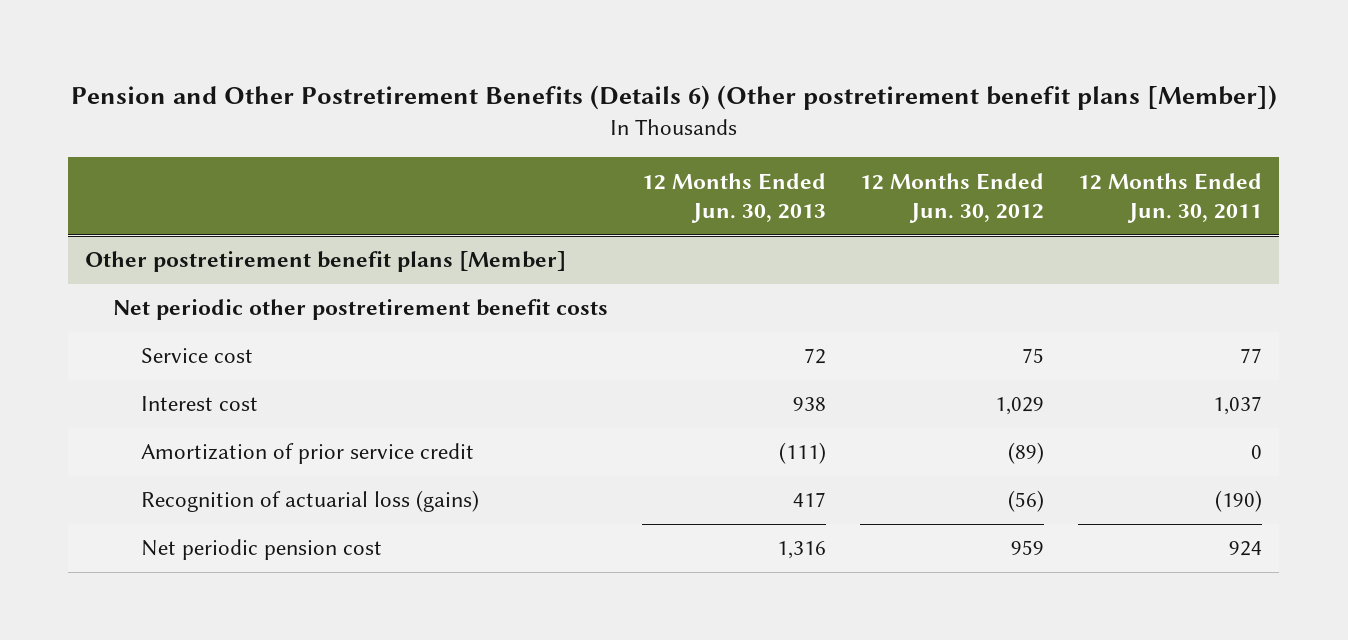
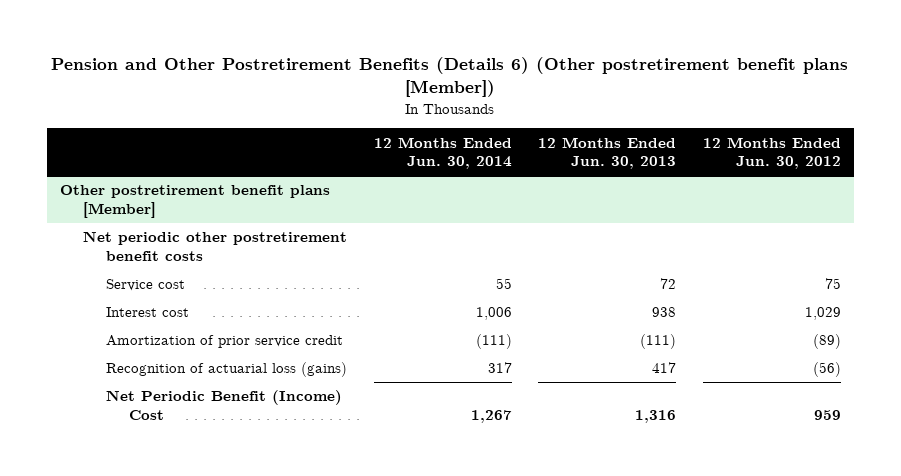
- | 12 Months Ended Jun. 30, 2013 | 12 Months Ended Jun. 30, 2012 | 12 Months Ended Jun. 30, 2011
+ | 12 Months Ended Jun. 30, 2014 | 12 Months Ended Jun. 30, 2013 | 12 Months Ended Jun. 30, 2012
@ Other postretirement benefit plans [Member]
- Net periodic pension cost | 1,316 | 959 | 924
+ Net Periodic Benefit (Income) Cost | 1,267 | 1,316 | 959

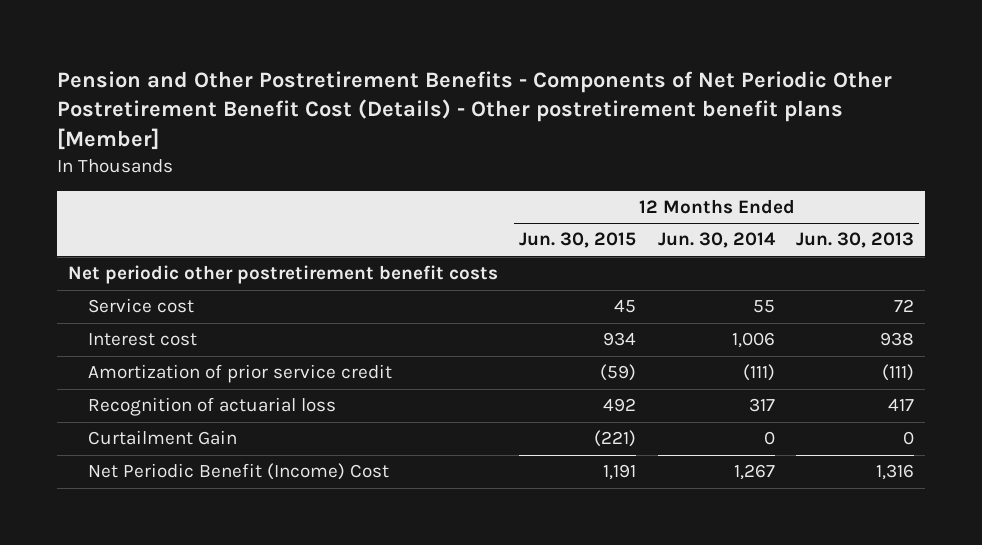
- Pension and Other Postretirement Benefits (Details 6) (Other postretirement benefit plans [Member])
+ Pension and Other Postretirement Benefits - Components of Net Periodic Other Postretirement Benefit Cost (Details) - Other postretirement benefit plans [Member]
- | 12 Months Ended Jun. 30, 2014 | 12 Months Ended Jun. 30, 2013 | 12 Months Ended Jun. 30, 2012
+ | 12 Months Ended Jun. 30, 2015 | 12 Months Ended Jun. 30, 2014 | 12 Months Ended Jun. 30, 2013
- Other postretirement benefit plans [Member]
- Recognition of actuarial loss (gains) | 317 | 417 | (56)
+ Recognition of actuarial loss | 492 | 317 | 417
+ Curtailment Gain | (221) | 0 | 0

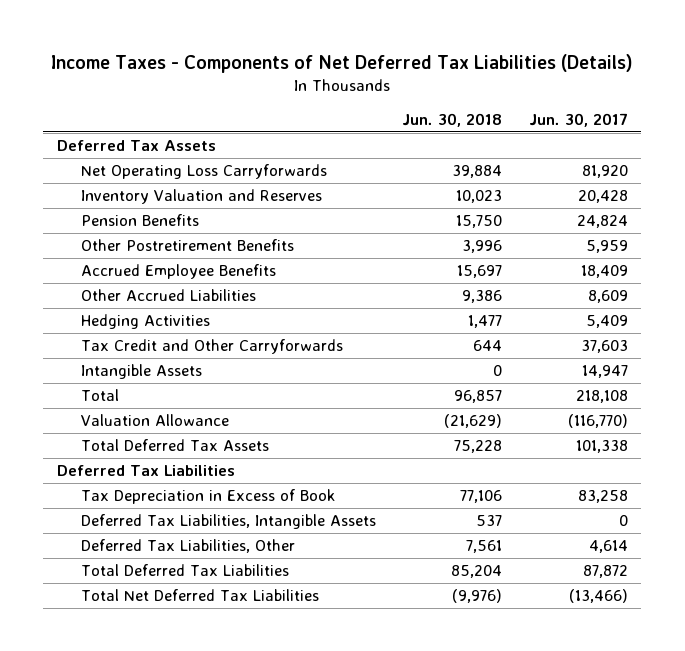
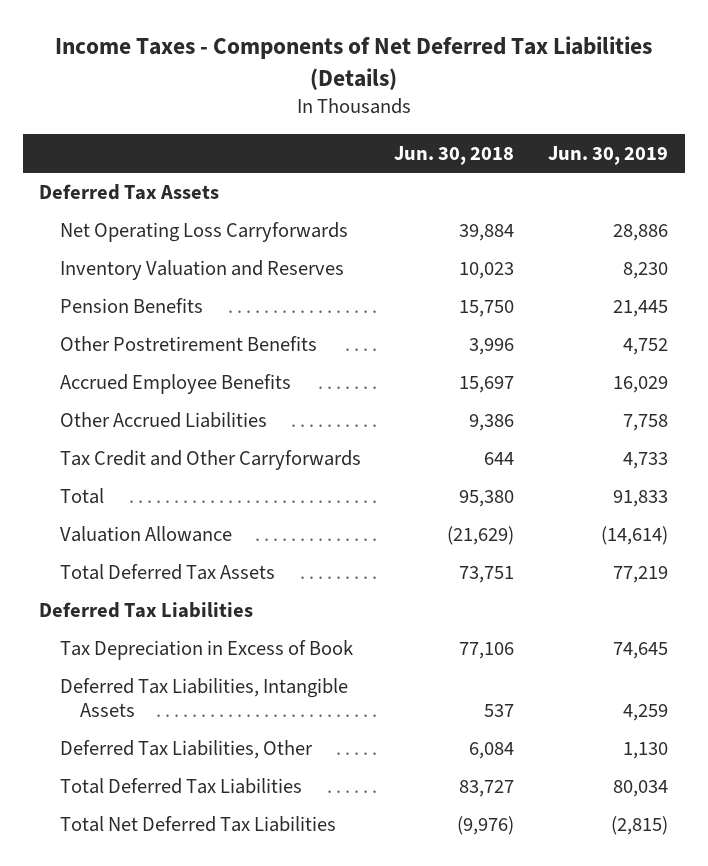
- | Jun. 30, 2018 | Jun. 30, 2017
+ | Jun. 30, 2018 | Jun. 30, 2019
- Hedging Activities | 1,477 | 5,409
- Intangible Assets | 0 | 14,947
- Total | 96,857 | 218,108
+ Total | 95,380 | 91,833
- Total Deferred Tax Assets | 75,228 | 101,338
+ Total Deferred Tax Assets | 73,751 | 77,219
- Deferred Tax Liabilities, Other | 7,561 | 4,614
- Total Deferred Tax Liabilities | 85,204 | 87,872
+ Deferred Tax Liabilities, Other | 6,084 | 1,130
+ Total Deferred Tax Liabilities | 83,727 | 80,034

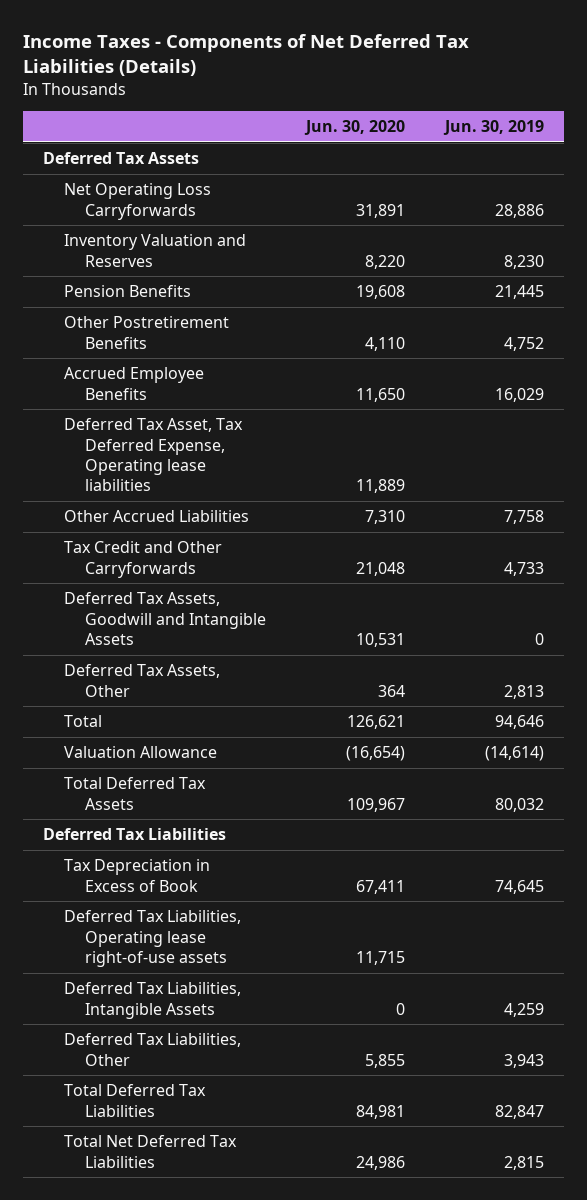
- | Jun. 30, 2018 | Jun. 30, 2019
+ | Jun. 30, 2020 | Jun. 30, 2019
+ Deferred Tax Asset, Tax Deferred Expense, Operating lease liabilities | 11,889 |
- Total | 95,380 | 91,833
+ Deferred Tax Assets, Goodwill and Intangible Assets | 10,531 | 0
+ Deferred Tax Assets, Other | 364 | 2,813
+ Total | 126,621 | 94,646
- Total Deferred Tax Assets | 73,751 | 77,219
+ Total Deferred Tax Assets | 109,967 | 80,032
+ Deferred Tax Liabilities, Operating lease right-of-use assets | 11,715 |
- Deferred Tax Liabilities, Other | 6,084 | 1,130
- Total Deferred Tax Liabilities | 83,727 | 80,034
- Total Net Deferred Tax Liabilities | (9,976) | (2,815)
+ Deferred Tax Liabilities, Other | 5,855 | 3,943
+ Total Deferred Tax Liabilities | 84,981 | 82,847
+ Total Net Deferred Tax Liabilities | 24,986 | 2,815

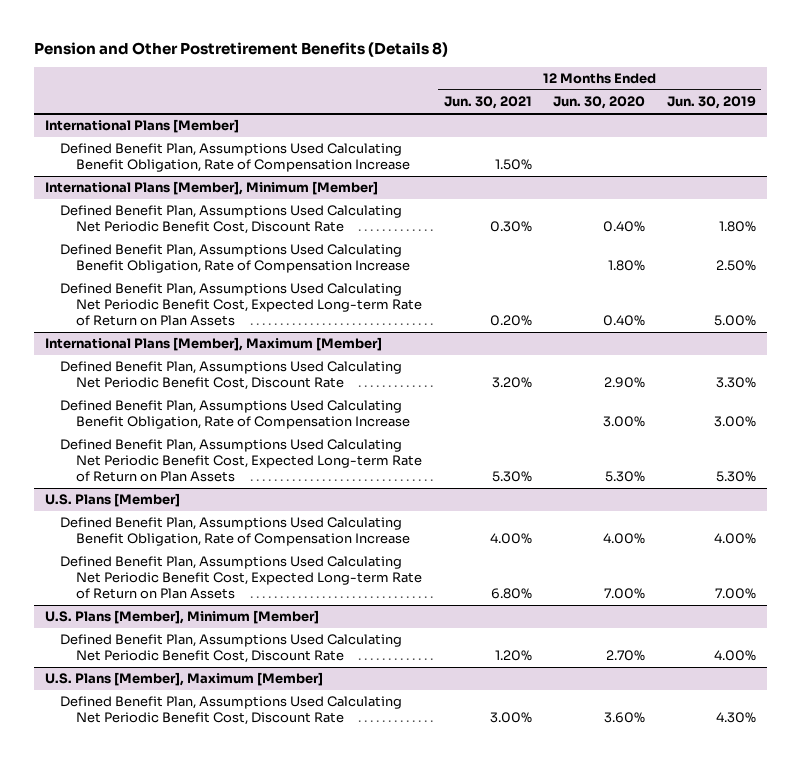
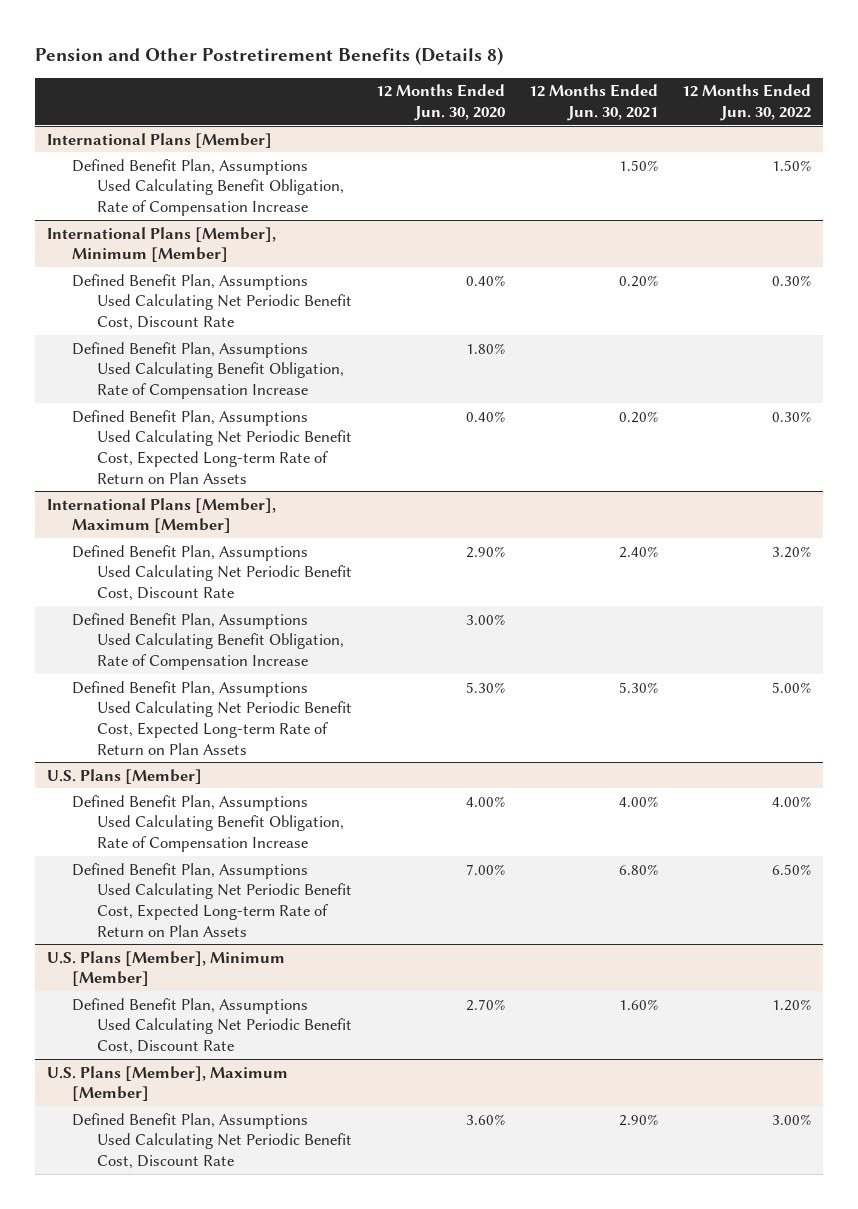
- | 12 Months Ended Jun. 30, 2021 | 12 Months Ended Jun. 30, 2020 | 12 Months Ended Jun. 30, 2019
+ | 12 Months Ended Jun. 30, 2020 | 12 Months Ended Jun. 30, 2021 | 12 Months Ended Jun. 30, 2022
@ International Plans [Member], Minimum [Member]
- Defined Benefit Plan, Assumptions Used Calculating Net Periodic Benefit Cost, Discount Rate | 0.30% | 0.40% | 1.80%
+ Defined Benefit Plan, Assumptions Used Calculating Net Periodic Benefit Cost, Discount Rate | 0.40% | 0.20% | 0.30%
@ International Plans [Member], Maximum [Member]
- Defined Benefit Plan, Assumptions Used Calculating Net Periodic Benefit Cost, Discount Rate | 3.20% | 2.90% | 3.30%
+ Defined Benefit Plan, Assumptions Used Calculating Net Periodic Benefit Cost, Discount Rate | 2.90% | 2.40% | 3.20%
@ U.S. Plans [Member], Minimum [Member]
- Defined Benefit Plan, Assumptions Used Calculating Net Periodic Benefit Cost, Discount Rate | 1.20% | 2.70% | 4.00%
+ Defined Benefit Plan, Assumptions Used Calculating Net Periodic Benefit Cost, Discount Rate | 2.70% | 1.60% | 1.20%
@ U.S. Plans [Member], Maximum [Member]
- Defined Benefit Plan, Assumptions Used Calculating Net Periodic Benefit Cost, Discount Rate | 3.00% | 3.60% | 4.30%
+ Defined Benefit Plan, Assumptions Used Calculating Net Periodic Benefit Cost, Discount Rate | 3.60% | 2.90% | 3.00%

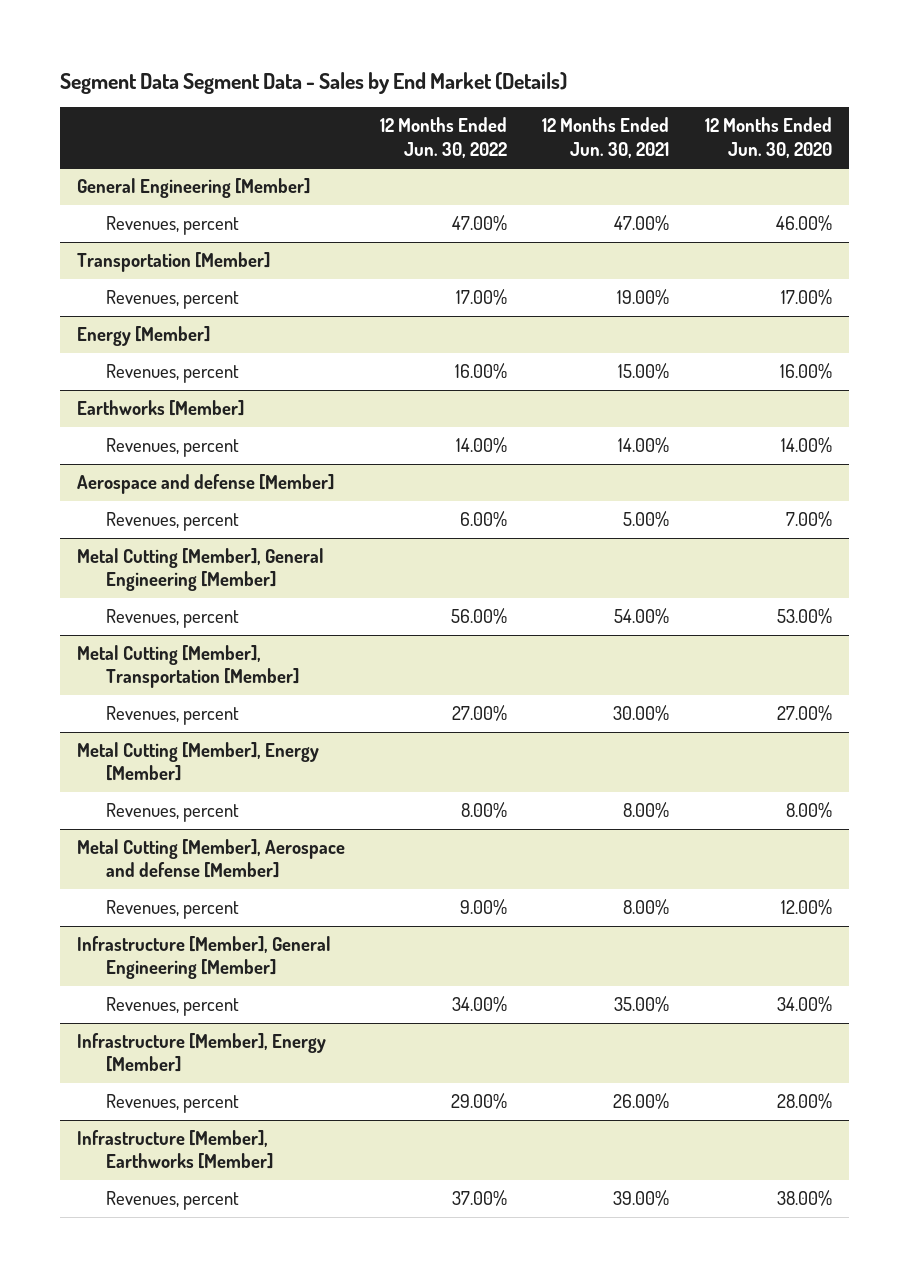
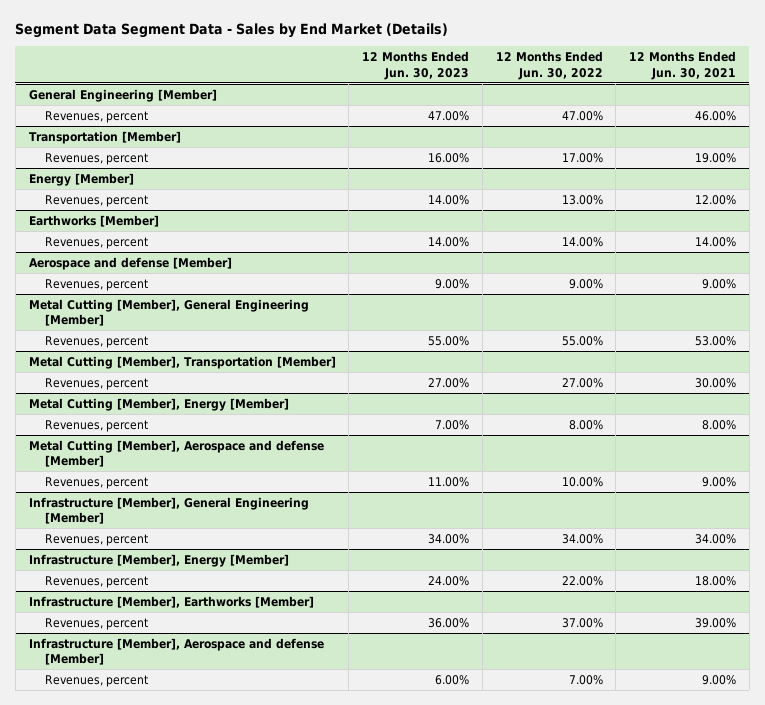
- | 12 Months Ended Jun. 30, 2022 | 12 Months Ended Jun. 30, 2021 | 12 Months Ended Jun. 30, 2020
+ | 12 Months Ended Jun. 30, 2023 | 12 Months Ended Jun. 30, 2022 | 12 Months Ended Jun. 30, 2021
@ General Engineering [Member]
- Revenues, percent | 47.00% | 47.00% | 46.00%
+ Revenues, percent | 47.00% | 47.00% | 46.00%
@ Energy [Member]
- Revenues, percent | 16.00% | 15.00% | 16.00%
+ Revenues, percent | 14.00% | 13.00% | 12.00%
@ Aerospace and defense [Member]
- Revenues, percent | 6.00% | 5.00% | 7.00%
+ Revenues, percent | 9.00% | 9.00% | 9.00%
@ Metal Cutting [Member], General Engineering [Member]
- Revenues, percent | 56.00% | 54.00% | 53.00%
+ Revenues, percent | 55.00% | 55.00% | 53.00%
@ Metal Cutting [Member], Aerospace and defense [Member]
- Revenues, percent | 9.00% | 8.00% | 12.00%
+ Revenues, percent | 11.00% | 10.00% | 9.00%
@ Infrastructure [Member], General Engineering [Member]
- Revenues, percent | 34.00% | 35.00% | 34.00%
+ Revenues, percent | 34.00% | 34.00% | 34.00%
@ Infrastructure [Member], Energy [Member]
- Revenues, percent | 29.00% | 26.00% | 28.00%
+ Revenues, percent | 24.00% | 22.00% | 18.00%
+ Infrastructure [Member], Aerospace and defense [Member]
+ Revenues, percent | 6.00% | 7.00% | 9.00%

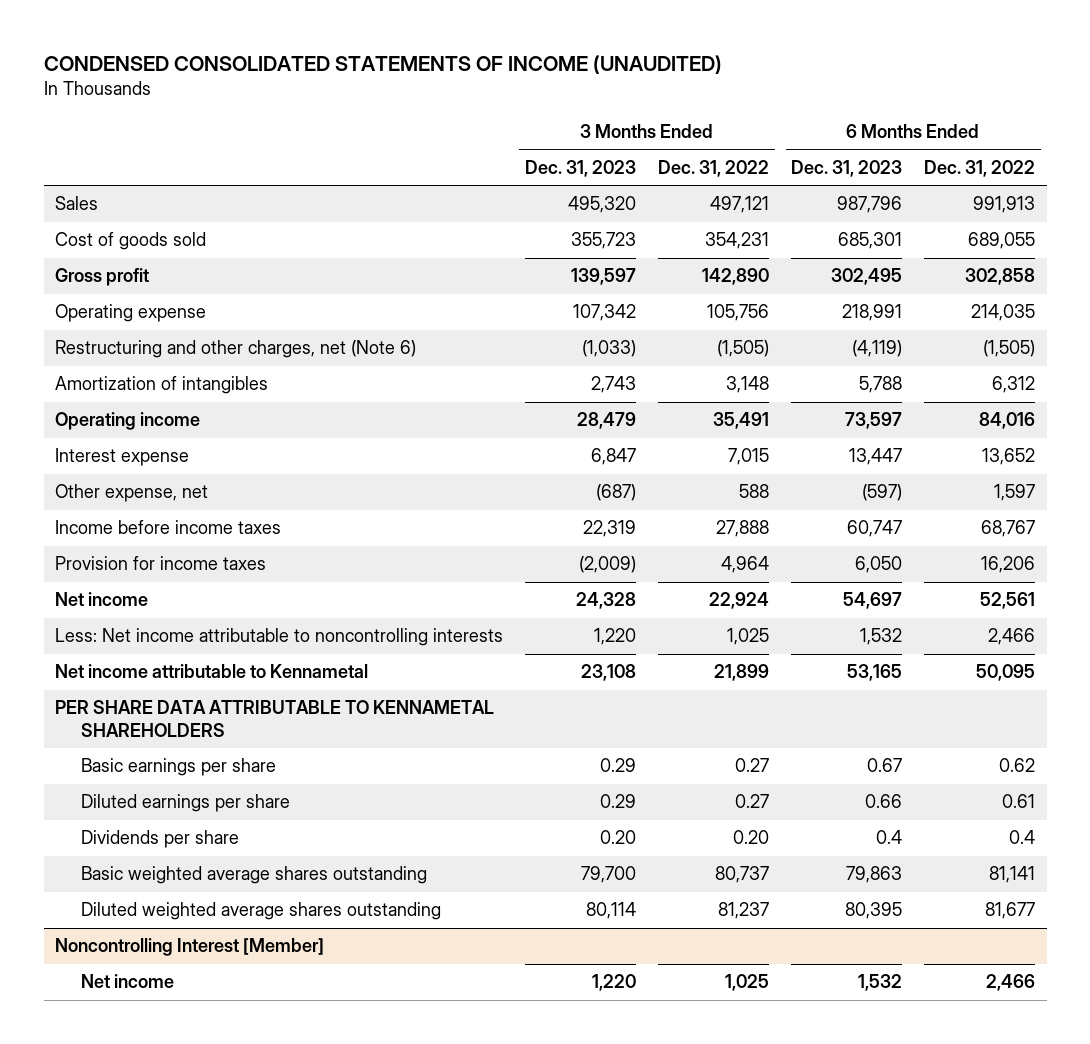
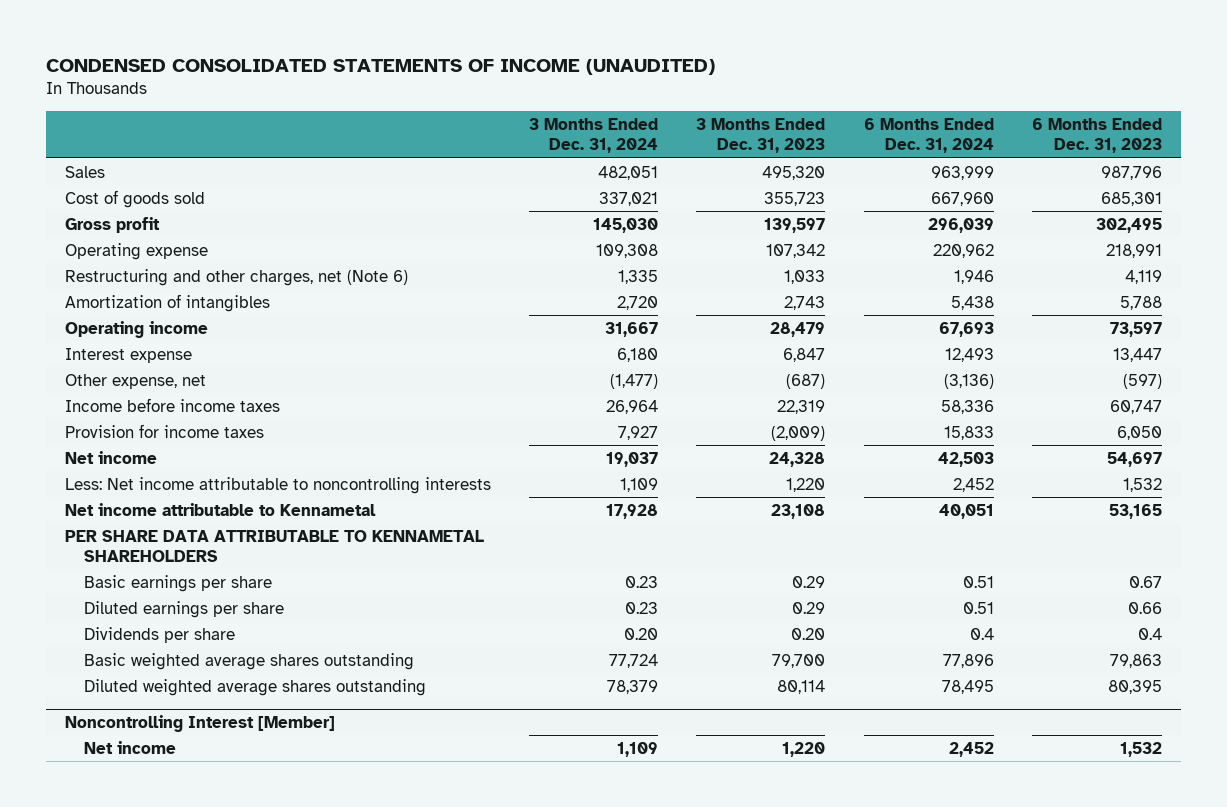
- | 3 Months Ended Dec. 31, 2023 | 3 Months Ended Dec. 31, 2022 | 6 Months Ended Dec. 31, 2023 | 6 Months Ended Dec. 31, 2022
+ | 3 Months Ended Dec. 31, 2024 | 3 Months Ended Dec. 31, 2023 | 6 Months Ended Dec. 31, 2024 | 6 Months Ended Dec. 31, 2023
- Restructuring and other charges, net (Note 6) | (1,033) | (1,505) | (4,119) | (1,505)
+ Restructuring and other charges, net (Note 6) | 1,335 | 1,033 | 1,946 | 4,119

